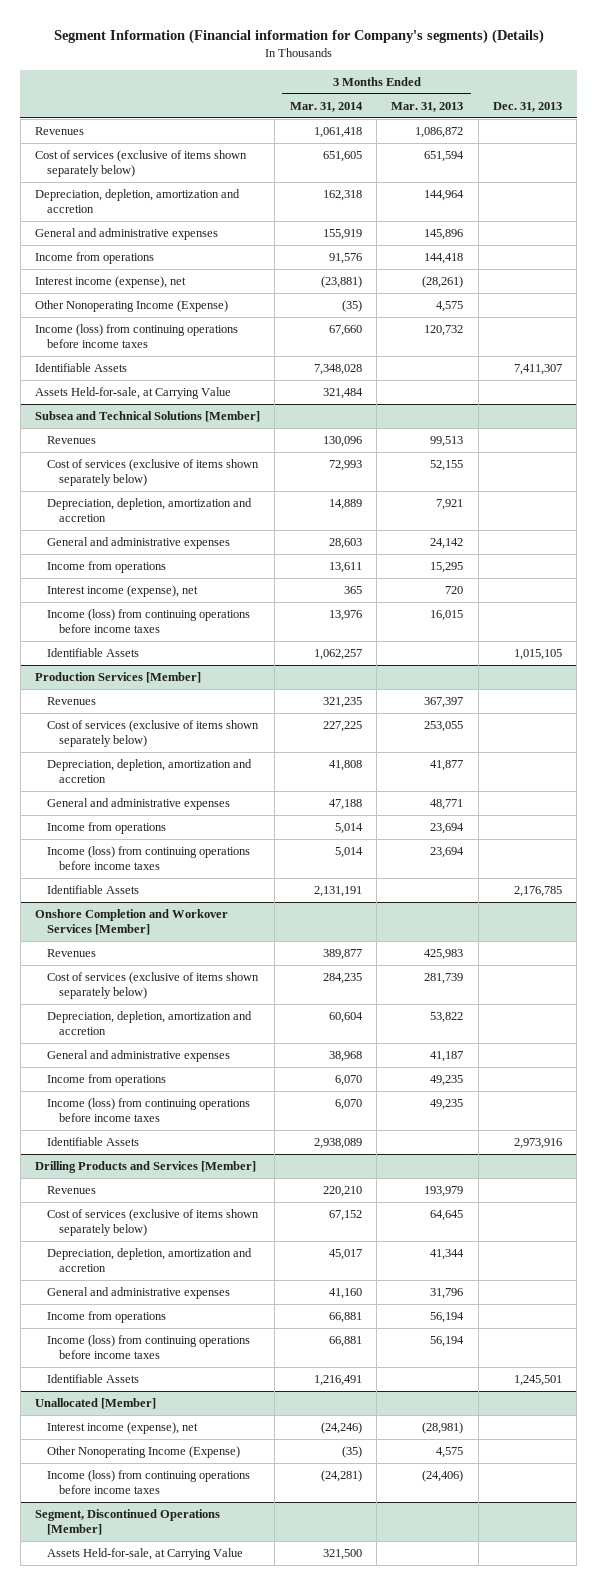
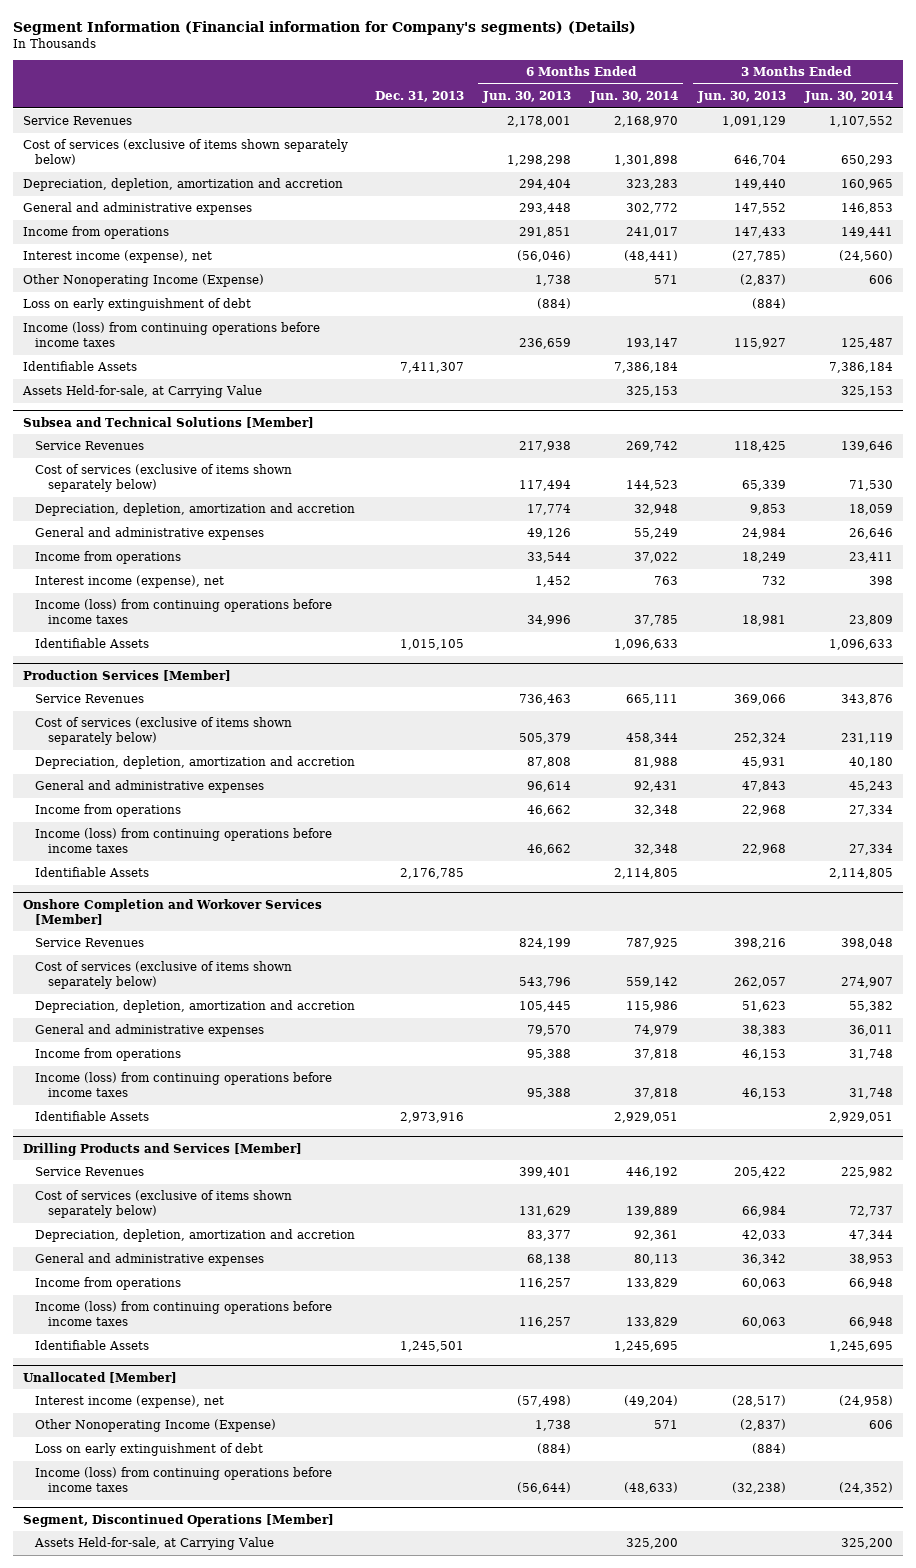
- | 3 Months Ended Mar. 31, 2014 | 3 Months Ended Mar. 31, 2013 | Dec. 31, 2013
+ | Dec. 31, 2013 | 6 Months Ended Jun. 30, 2013 | 6 Months Ended Jun. 30, 2014 | 3 Months Ended Jun. 30, 2013 | 3 Months Ended Jun. 30, 2014
- Revenues | 1,061,418 | 1,086,872 |
+ Service Revenues | | 2,178,001 | 2,168,970 | 1,091,129 | 1,107,552
+ Loss on early extinguishment of debt | | (884) | | (884) |
@ Subsea and Technical Solutions [Member]
- Revenues | 130,096 | 99,513 |
+ Service Revenues | | 217,938 | 269,742 | 118,425 | 139,646
@ Production Services [Member]
- Revenues | 321,235 | 367,397 |
+ Service Revenues | | 736,463 | 665,111 | 369,066 | 343,876
@ Onshore Completion and Workover Services [Member]
- Revenues | 389,877 | 425,983 |
+ Service Revenues | | 824,199 | 787,925 | 398,216 | 398,048
@ Drilling Products and Services [Member]
- Revenues | 220,210 | 193,979 |
+ Service Revenues | | 399,401 | 446,192 | 205,422 | 225,982
@ Unallocated [Member]
+ Loss on early extinguishment of debt | | (884) | | (884) |

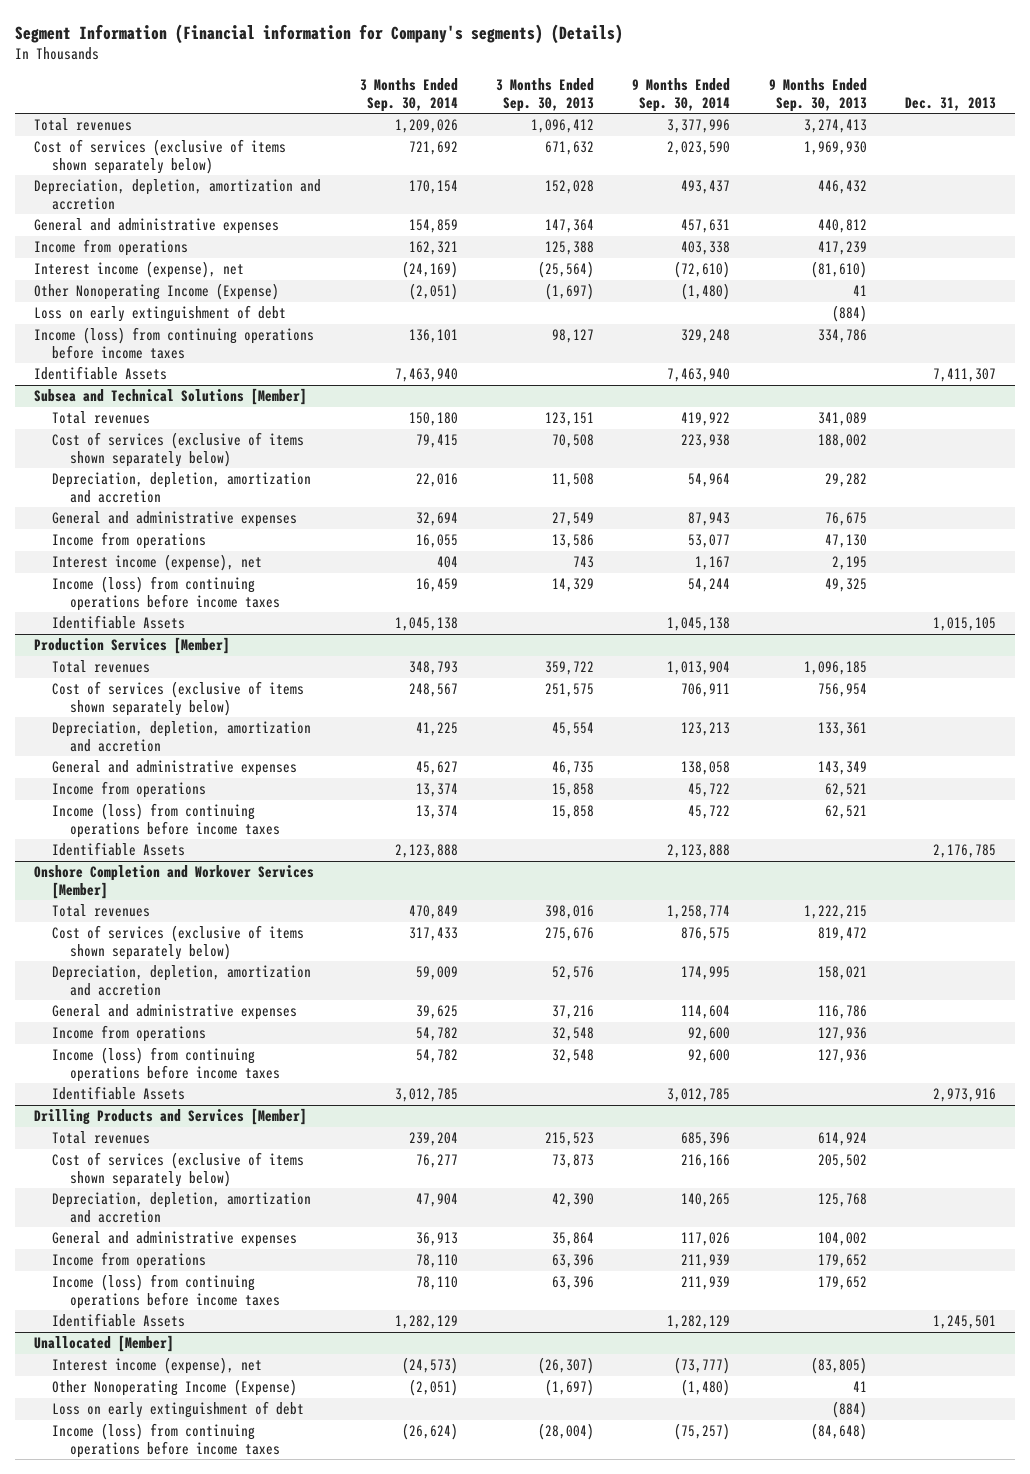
- | Dec. 31, 2013 | 6 Months Ended Jun. 30, 2013 | 6 Months Ended Jun. 30, 2014 | 3 Months Ended Jun. 30, 2013 | 3 Months Ended Jun. 30, 2014
+ | 3 Months Ended Sep. 30, 2014 | 3 Months Ended Sep. 30, 2013 | 9 Months Ended Sep. 30, 2014 | 9 Months Ended Sep. 30, 2013 | Dec. 31, 2013
- Service Revenues | | 2,178,001 | 2,168,970 | 1,091,129 | 1,107,552
+ Total revenues | 1,209,026 | 1,096,412 | 3,377,996 | 3,274,413 |
- Assets Held-for-sale, at Carrying Value | | | 325,153 | | 325,153
@ Subsea and Technical Solutions [Member]
- Service Revenues | | 217,938 | 269,742 | 118,425 | 139,646
+ Total revenues | 150,180 | 123,151 | 419,922 | 341,089 |
@ Production Services [Member]
- Service Revenues | | 736,463 | 665,111 | 369,066 | 343,876
+ Total revenues | 348,793 | 359,722 | 1,013,904 | 1,096,185 |
@ Onshore Completion and Workover Services [Member]
- Service Revenues | | 824,199 | 787,925 | 398,216 | 398,048
+ Total revenues | 470,849 | 398,016 | 1,258,774 | 1,222,215 |
@ Drilling Products and Services [Member]
- Service Revenues | | 399,401 | 446,192 | 205,422 | 225,982
+ Total revenues | 239,204 | 215,523 | 685,396 | 614,924 |
- Segment, Discontinued Operations [Member]
- Assets Held-for-sale, at Carrying Value | | | 325,200 | | 325,200

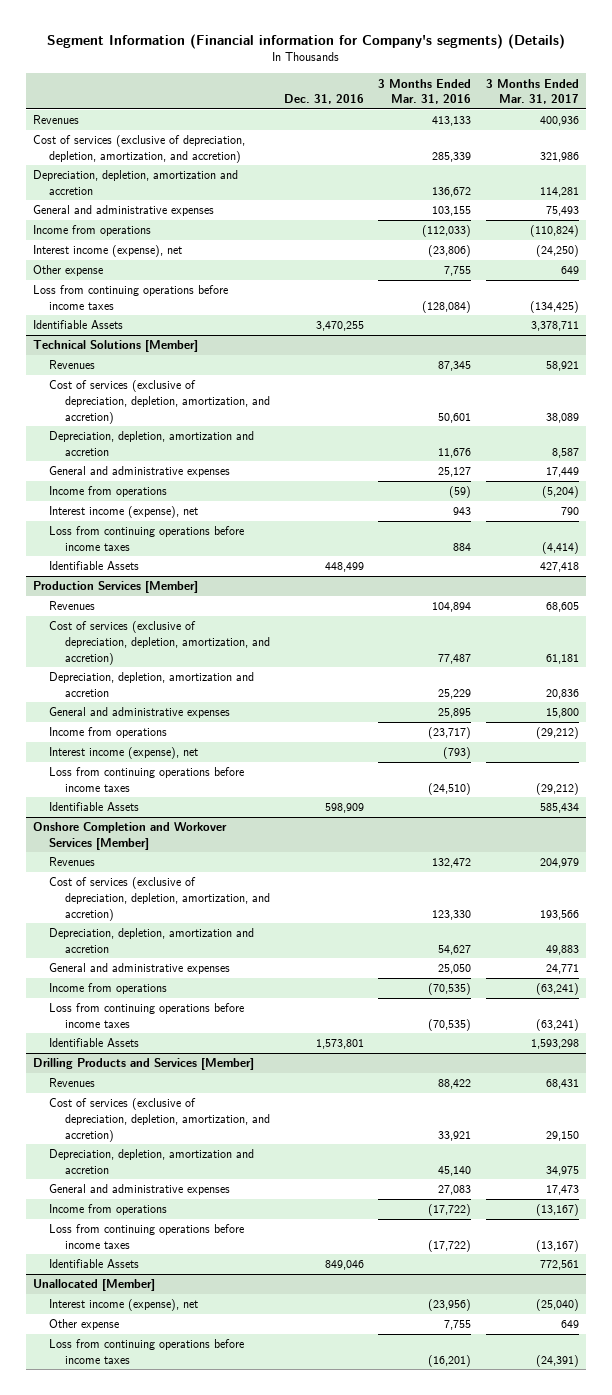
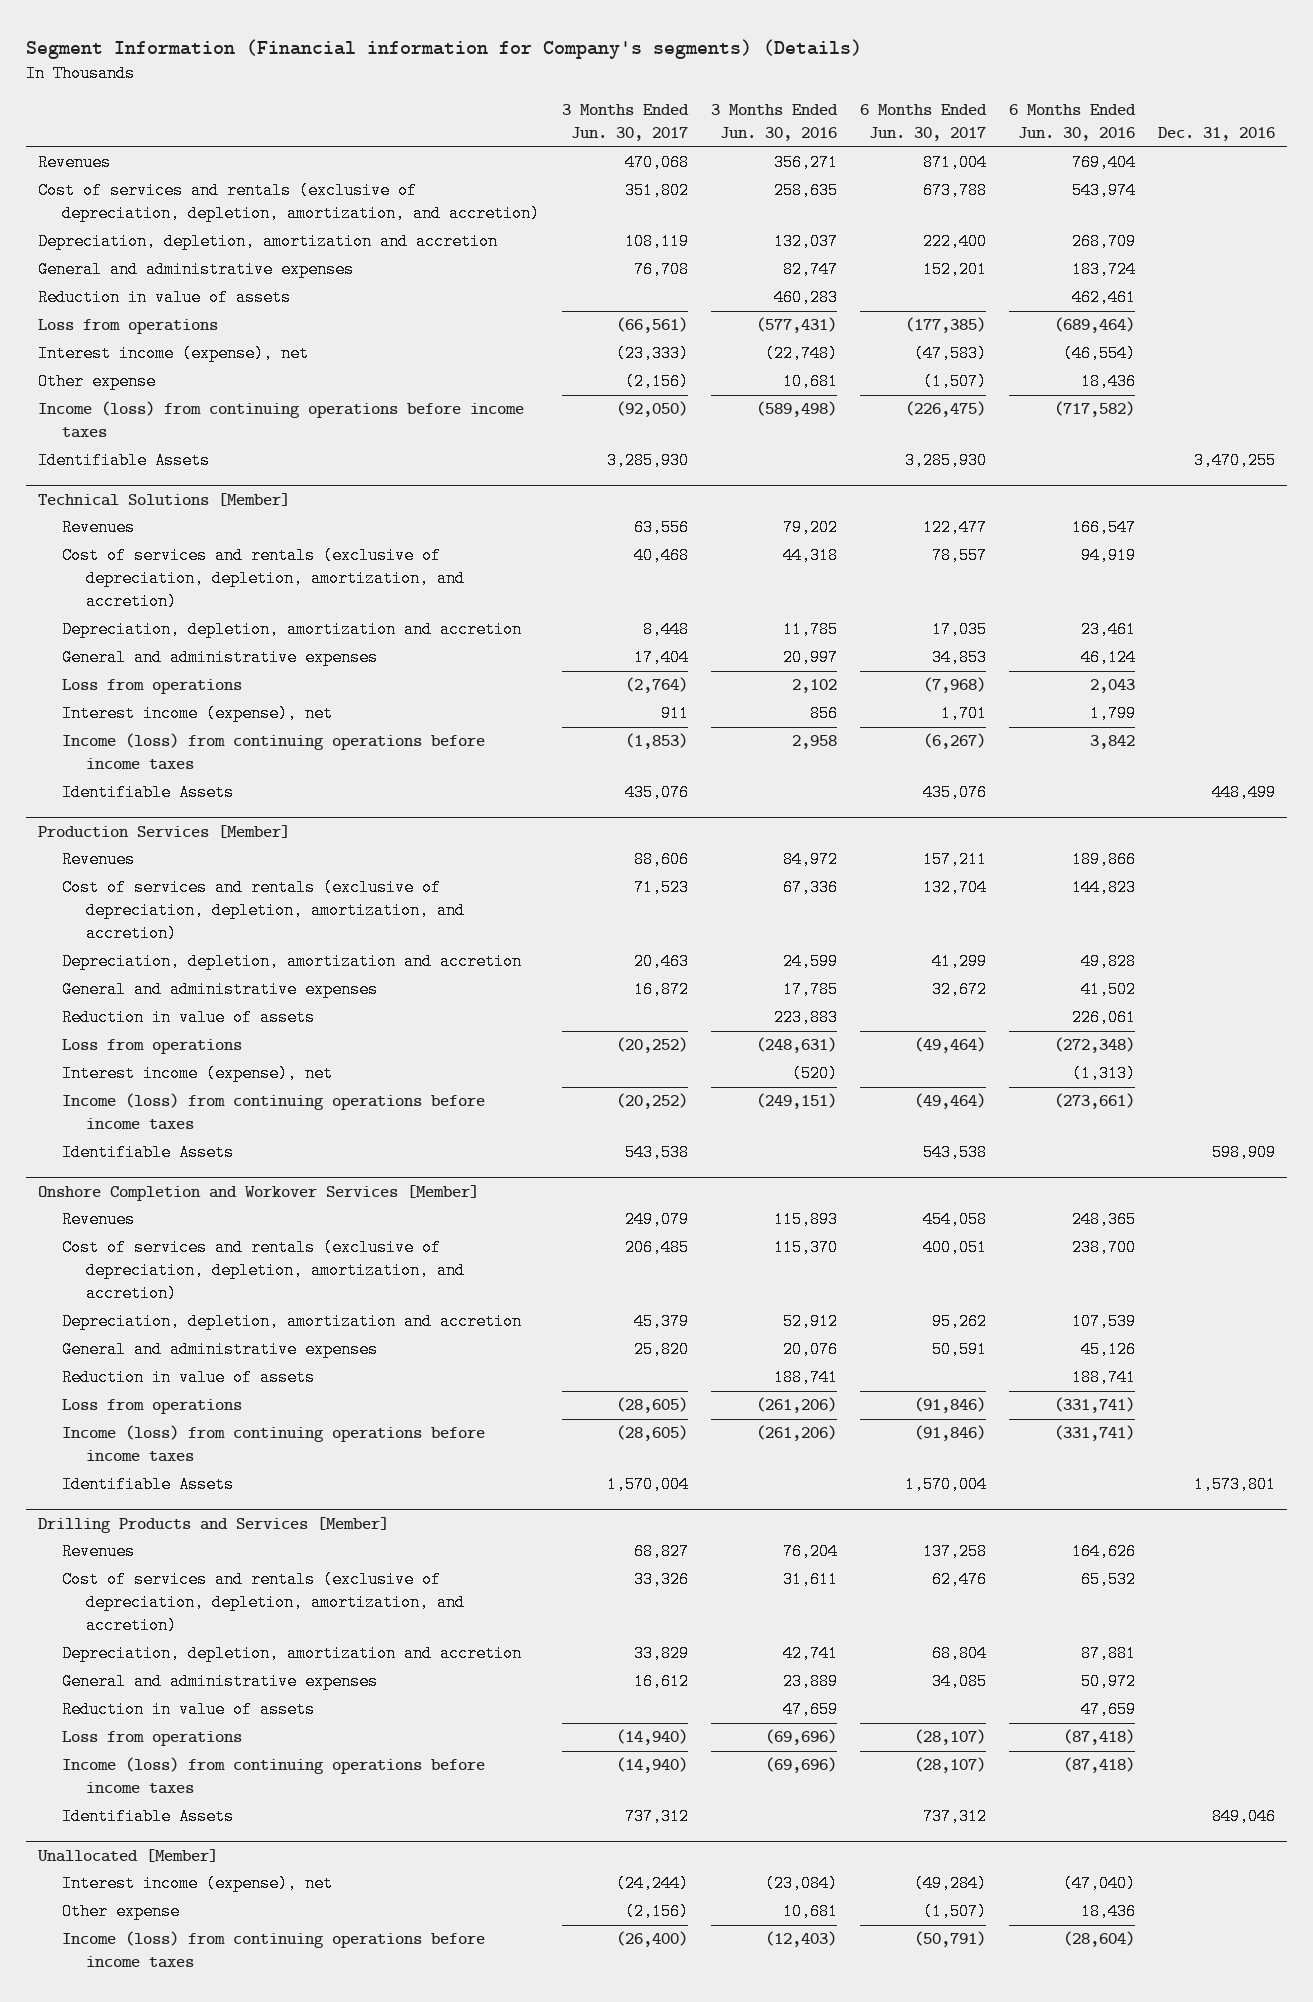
- | Dec. 31, 2016 | 3 Months Ended Mar. 31, 2016 | 3 Months Ended Mar. 31, 2017
+ | 3 Months Ended Jun. 30, 2017 | 3 Months Ended Jun. 30, 2016 | 6 Months Ended Jun. 30, 2017 | 6 Months Ended Jun. 30, 2016 | Dec. 31, 2016
- Cost of services (exclusive of depreciation, depletion, amortization, and accretion) | | 285,339 | 321,986
+ Cost of services and rentals (exclusive of depreciation, depletion, amortization, and accretion) | 351,802 | 258,635 | 673,788 | 543,974 |
- Income from operations | | (112,033) | (110,824)
+ Reduction in value of assets | | 460,283 | | 462,461 |
+ Loss from operations | (66,561) | (577,431) | (177,385) | (689,464) |
- Loss from continuing operations before income taxes | | (128,084) | (134,425)
+ Income (loss) from continuing operations before income taxes | (92,050) | (589,498) | (226,475) | (717,582) |
@ Technical Solutions [Member]
- Cost of services (exclusive of depreciation, depletion, amortization, and accretion) | | 50,601 | 38,089
+ Cost of services and rentals (exclusive of depreciation, depletion, amortization, and accretion) | 40,468 | 44,318 | 78,557 | 94,919 |
- Income from operations | | (59) | (5,204)
+ Loss from operations | (2,764) | 2,102 | (7,968) | 2,043 |
- Loss from continuing operations before income taxes | | 884 | (4,414)
+ Income (loss) from continuing operations before income taxes | (1,853) | 2,958 | (6,267) | 3,842 |
@ Production Services [Member]
- Cost of services (exclusive of depreciation, depletion, amortization, and accretion) | | 77,487 | 61,181
+ Cost of services and rentals (exclusive of depreciation, depletion, amortization, and accretion) | 71,523 | 67,336 | 132,704 | 144,823 |
- Income from operations | | (23,717) | (29,212)
+ Reduction in value of assets | | 223,883 | | 226,061 |
+ Loss from operations | (20,252) | (248,631) | (49,464) | (272,348) |
- Loss from continuing operations before income taxes | | (24,510) | (29,212)
+ Income (loss) from continuing operations before income taxes | (20,252) | (249,151) | (49,464) | (273,661) |
@ Onshore Completion and Workover Services [Member]
- Cost of services (exclusive of depreciation, depletion, amortization, and accretion) | | 123,330 | 193,566
+ Cost of services and rentals (exclusive of depreciation, depletion, amortization, and accretion) | 206,485 | 115,370 | 400,051 | 238,700 |
- Income from operations | | (70,535) | (63,241)
- Loss from continuing operations before income taxes | | (70,535) | (63,241)
+ Reduction in value of assets | | 188,741 | | 188,741 |
+ Loss from operations | (28,605) | (261,206) | (91,846) | (331,741) |
+ Income (loss) from continuing operations before income taxes | (28,605) | (261,206) | (91,846) | (331,741) |
@ Drilling Products and Services [Member]
- Cost of services (exclusive of depreciation, depletion, amortization, and accretion) | | 33,921 | 29,150
+ Cost of services and rentals (exclusive of depreciation, depletion, amortization, and accretion) | 33,326 | 31,611 | 62,476 | 65,532 |
- Income from operations | | (17,722) | (13,167)
- Loss from continuing operations before income taxes | | (17,722) | (13,167)
+ Reduction in value of assets | | 47,659 | | 47,659 |
+ Loss from operations | (14,940) | (69,696) | (28,107) | (87,418) |
+ Income (loss) from continuing operations before income taxes | (14,940) | (69,696) | (28,107) | (87,418) |
@ Unallocated [Member]
- Loss from continuing operations before income taxes | | (16,201) | (24,391)
+ Income (loss) from continuing operations before income taxes | (26,400) | (12,403) | (50,791) | (28,604) |

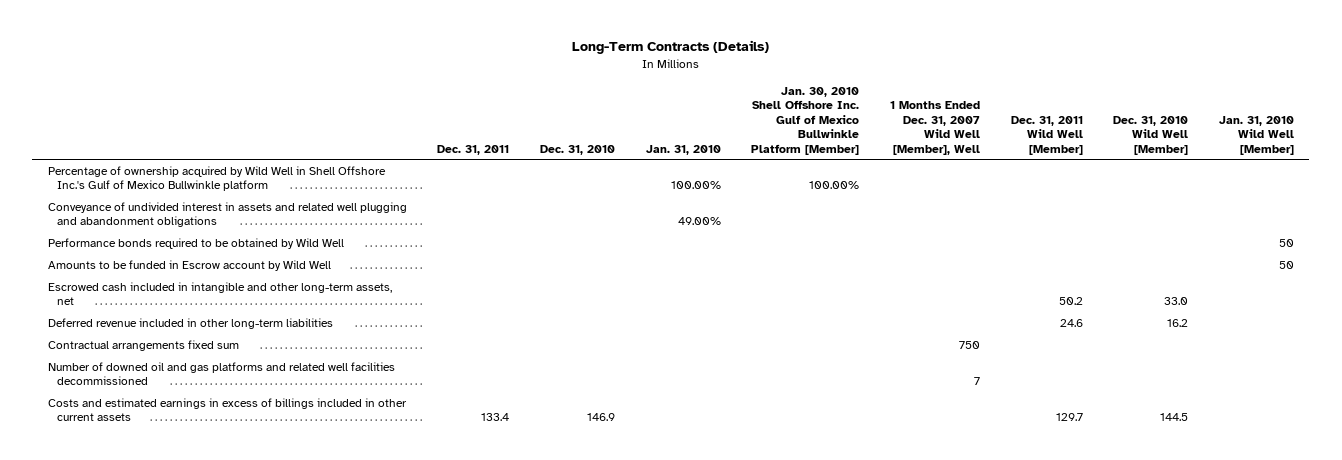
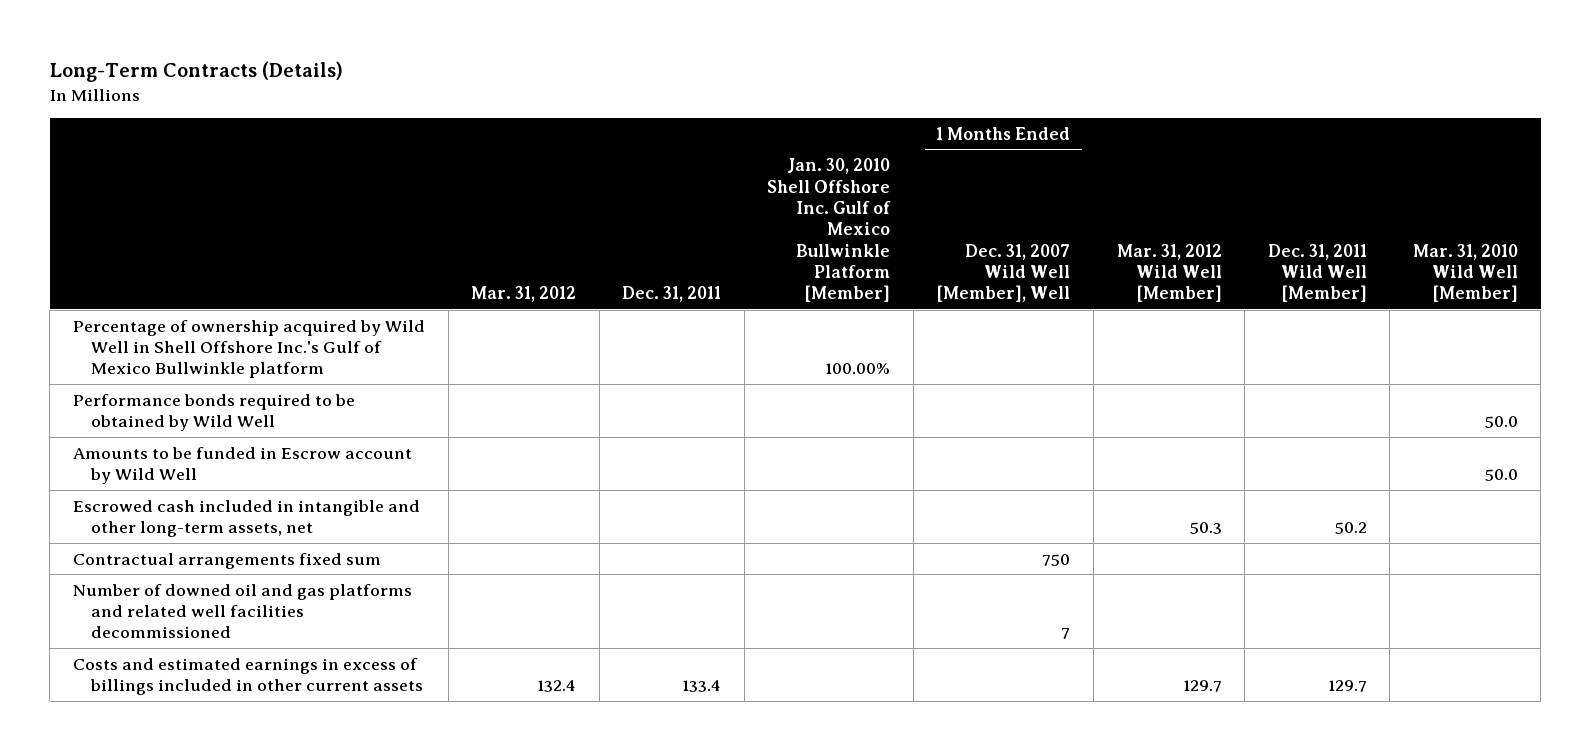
- | Dec. 31, 2011 | Dec. 31, 2010 | Jan. 31, 2010 | Jan. 30, 2010 Shell Offshore Inc. Gulf of Mexico Bullwinkle Platform [Member] | 1 Months Ended Dec. 31, 2007 Wild Well [Member], Well | Dec. 31, 2011 Wild Well [Member] | Dec. 31, 2010 Wild Well [Member] | Jan. 31, 2010 Wild Well [Member]
+ | Mar. 31, 2012 | Dec. 31, 2011 | Jan. 30, 2010 Shell Offshore Inc. Gulf of Mexico Bullwinkle Platform [Member] | 1 Months Ended Dec. 31, 2007 Wild Well [Member], Well | Mar. 31, 2012 Wild Well [Member] | Dec. 31, 2011 Wild Well [Member] | Mar. 31, 2010 Wild Well [Member]
- Conveyance of undivided interest in assets and related well plugging and abandonment obligations | | | 49.00% | | | | |
- Deferred revenue included in other long-term liabilities | | | | | | 24.6 | 16.2 |

